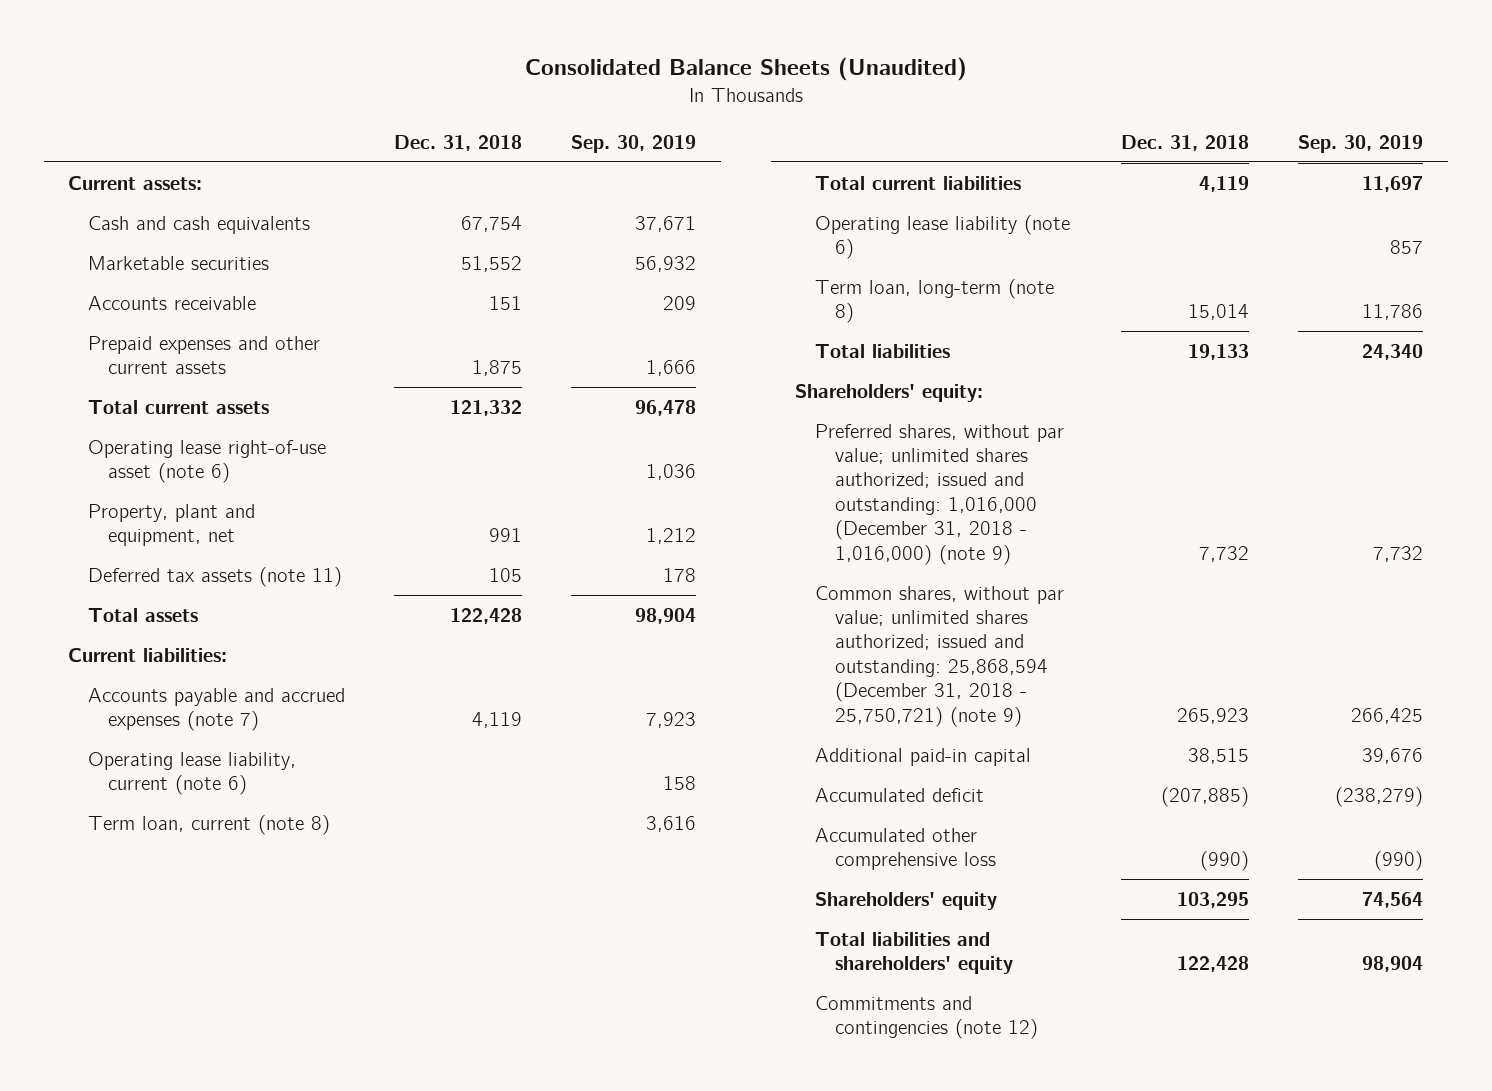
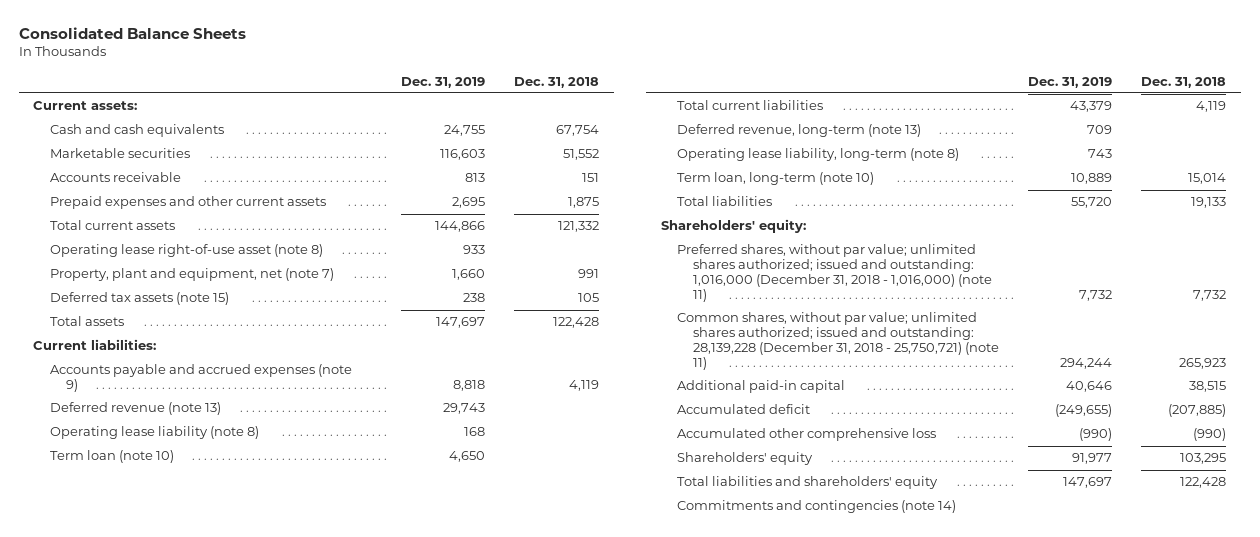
- Consolidated Balance Sheets (Unaudited)
+ Consolidated Balance Sheets
- | Dec. 31, 2018 | Sep. 30, 2019
+ | Dec. 31, 2019 | Dec. 31, 2018
- Operating lease right-of-use asset (note 6) | | 1,036
- Property, plant and equipment, net | 991 | 1,212
- Deferred tax assets (note 11) | 105 | 178
+ Operating lease right-of-use asset (note 8) | 933 |
+ Property, plant and equipment, net (note 7) | 1,660 | 991
+ Deferred tax assets (note 15) | 238 | 105
- Accounts payable and accrued expenses (note 7) | 4,119 | 7,923
- Operating lease liability, current (note 6) | | 158
- Term loan, current (note 8) | | 3,616
+ Accounts payable and accrued expenses (note 9) | 8,818 | 4,119
+ Deferred revenue (note 13) | 29,743 |
+ Operating lease liability (note 8) | 168 |
+ Term loan (note 10) | 4,650 |
- Operating lease liability (note 6) | | 857
- Term loan, long-term (note 8) | 15,014 | 11,786
+ Deferred revenue, long-term (note 13) | 709 |
+ Operating lease liability, long-term (note 8) | 743 |
+ Term loan, long-term (note 10) | 10,889 | 15,014
- Preferred shares, without par value; unlimited shares authorized; issued and outstanding: 1,016,000 (December 31, 2018 - 1,016,000) (note 9) | 7,732 | 7,732
- Common shares, without par value; unlimited shares authorized; issued and outstanding: 25,868,594 (December 31, 2018 - 25,750,721) (note 9) | 265,923 | 266,425
+ Preferred shares, without par value; unlimited shares authorized; issued and outstanding: 1,016,000 (December 31, 2018 - 1,016,000) (note 11) | 7,732 | 7,732
+ Common shares, without par value; unlimited shares authorized; issued and outstanding: 28,139,228 (December 31, 2018 - 25,750,721) (note 11) | 294,244 | 265,923
- Commitments and contingencies (note 12)
+ Commitments and contingencies (note 14)

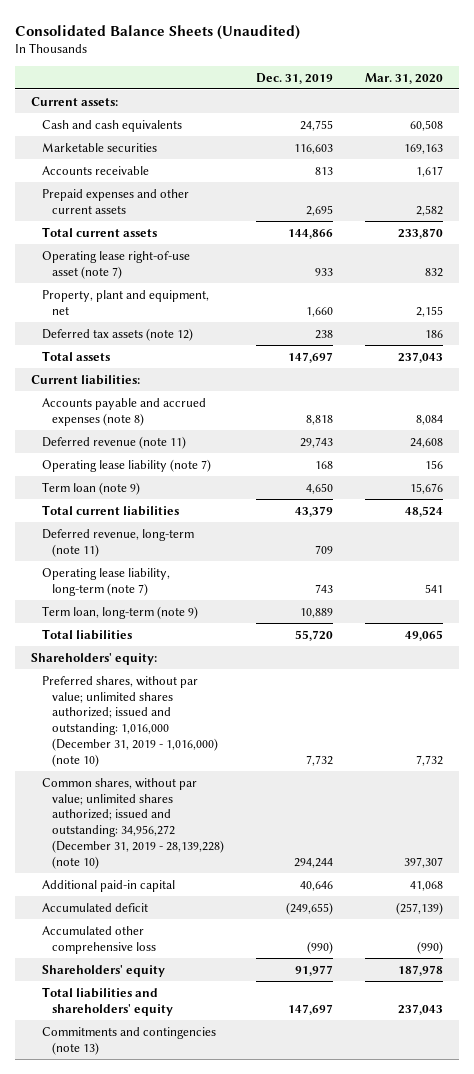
- Consolidated Balance Sheets
+ Consolidated Balance Sheets (Unaudited)
- | Dec. 31, 2019 | Dec. 31, 2018
+ | Dec. 31, 2019 | Mar. 31, 2020
- Operating lease right-of-use asset (note 8) | 933 |
- Property, plant and equipment, net (note 7) | 1,660 | 991
- Deferred tax assets (note 15) | 238 | 105
+ Operating lease right-of-use asset (note 7) | 933 | 832
+ Property, plant and equipment, net | 1,660 | 2,155
+ Deferred tax assets (note 12) | 238 | 186
- Accounts payable and accrued expenses (note 9) | 8,818 | 4,119
- Deferred revenue (note 13) | 29,743 |
- Operating lease liability (note 8) | 168 |
- Term loan (note 10) | 4,650 |
+ Accounts payable and accrued expenses (note 8) | 8,818 | 8,084
+ Deferred revenue (note 11) | 29,743 | 24,608
+ Operating lease liability (note 7) | 168 | 156
+ Term loan (note 9) | 4,650 | 15,676
- Deferred revenue, long-term (note 13) | 709 |
- Operating lease liability, long-term (note 8) | 743 |
- Term loan, long-term (note 10) | 10,889 | 15,014
+ Deferred revenue, long-term (note 11) | 709 |
+ Operating lease liability, long-term (note 7) | 743 | 541
+ Term loan, long-term (note 9) | 10,889 |
- Preferred shares, without par value; unlimited shares authorized; issued and outstanding: 1,016,000 (December 31, 2018 - 1,016,000) (note 11) | 7,732 | 7,732
- Common shares, without par value; unlimited shares authorized; issued and outstanding: 28,139,228 (December 31, 2018 - 25,750,721) (note 11) | 294,244 | 265,923
+ Preferred shares, without par value; unlimited shares authorized; issued and outstanding: 1,016,000 (December 31, 2019 - 1,016,000) (note 10) | 7,732 | 7,732
+ Common shares, without par value; unlimited shares authorized; issued and outstanding: 34,956,272 (December 31, 2019 - 28,139,228) (note 10) | 294,244 | 397,307
- Commitments and contingencies (note 14)
+ Commitments and contingencies (note 13)

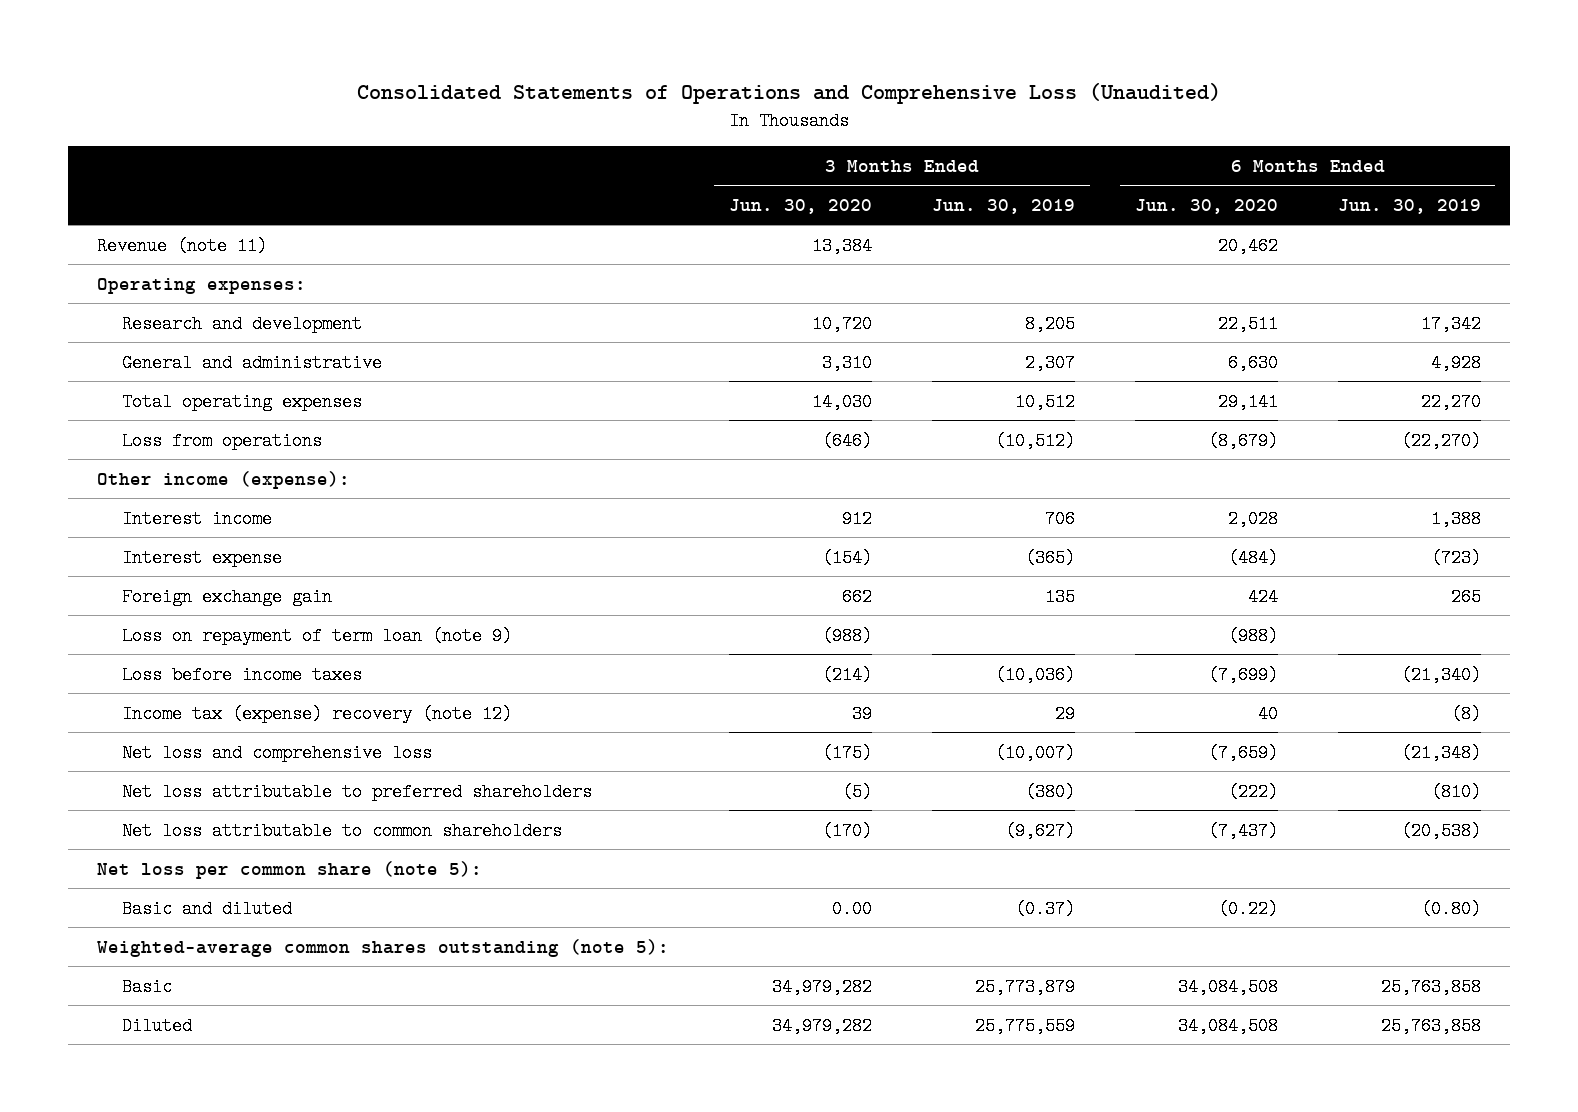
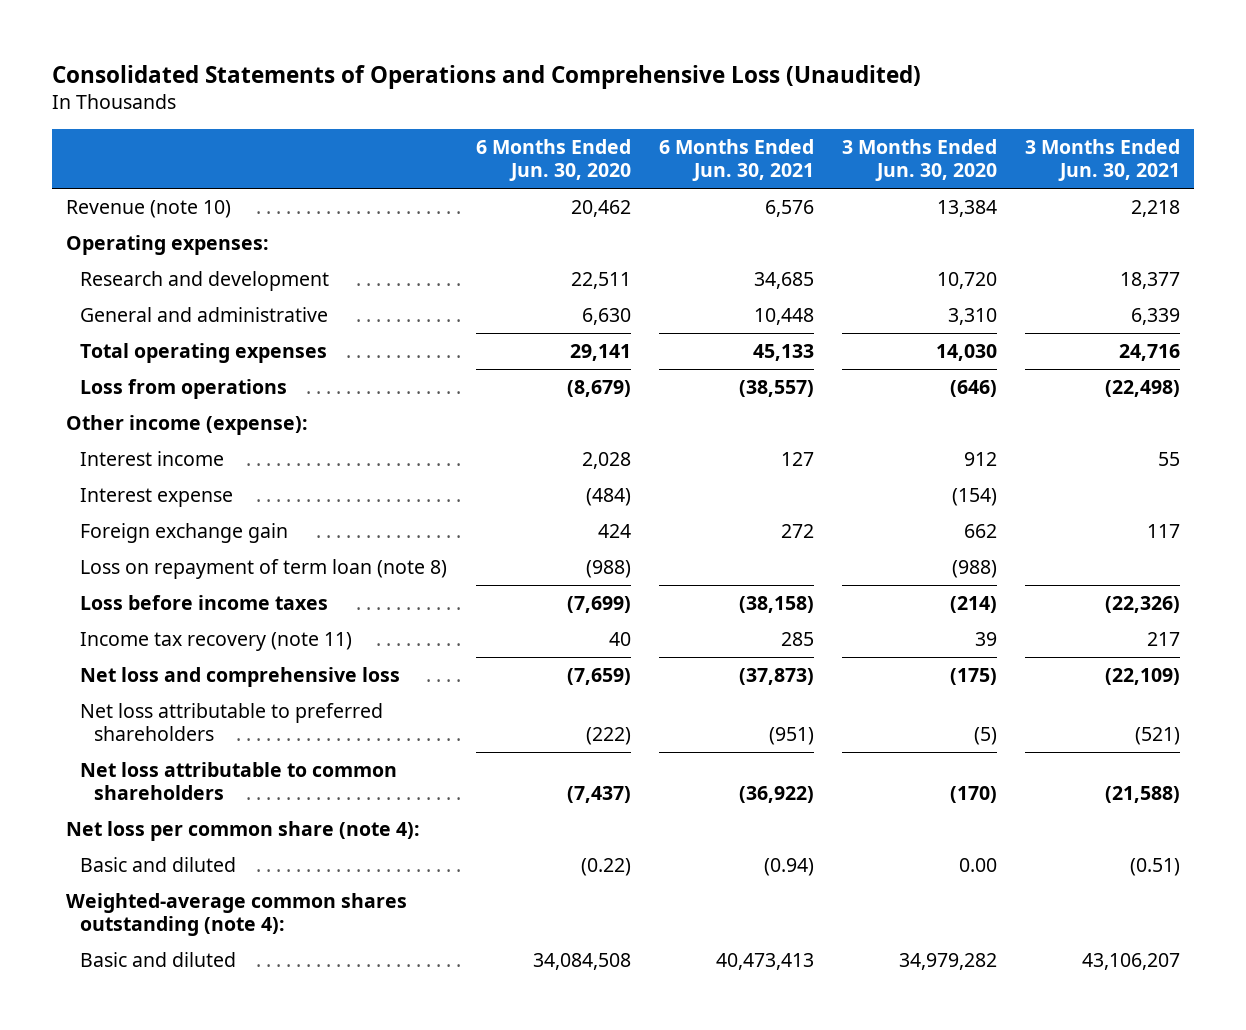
- | 3 Months Ended Jun. 30, 2020 | 3 Months Ended Jun. 30, 2019 | 6 Months Ended Jun. 30, 2020 | 6 Months Ended Jun. 30, 2019
+ | 6 Months Ended Jun. 30, 2020 | 6 Months Ended Jun. 30, 2021 | 3 Months Ended Jun. 30, 2020 | 3 Months Ended Jun. 30, 2021
- Revenue (note 11) | 13,384 | | 20,462 |
+ Revenue (note 10) | 20,462 | 6,576 | 13,384 | 2,218
- Loss on repayment of term loan (note 9) | (988) | | (988) |
+ Loss on repayment of term loan (note 8) | (988) | | (988) |
- Income tax (expense) recovery (note 12) | 39 | 29 | 40 | (8)
+ Income tax recovery (note 11) | 40 | 285 | 39 | 217
- Net loss per common share (note 5):
+ Net loss per common share (note 4):
- Weighted-average common shares outstanding (note 5):
- Basic | 34,979,282 | 25,773,879 | 34,084,508 | 25,763,858
- Diluted | 34,979,282 | 25,775,559 | 34,084,508 | 25,763,858
+ Weighted-average common shares outstanding (note 4):
+ Basic and diluted | 34,084,508 | 40,473,413 | 34,979,282 | 43,106,207

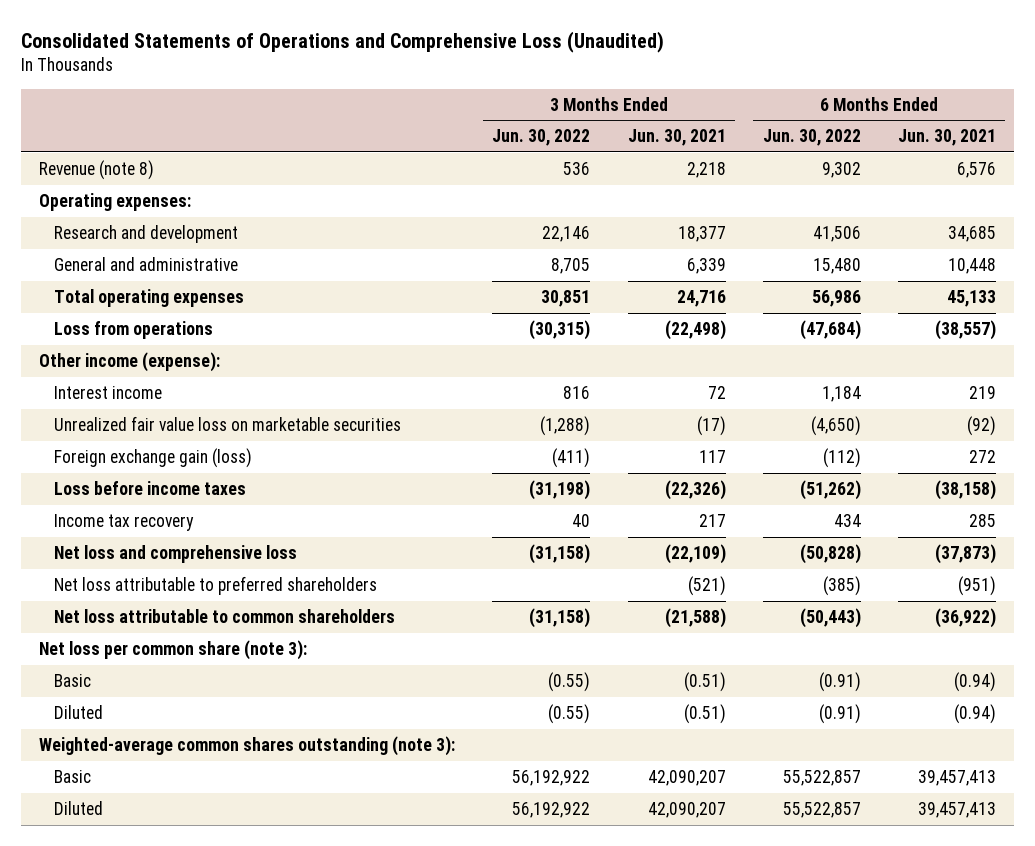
- | 6 Months Ended Jun. 30, 2020 | 6 Months Ended Jun. 30, 2021 | 3 Months Ended Jun. 30, 2020 | 3 Months Ended Jun. 30, 2021
+ | 3 Months Ended Jun. 30, 2022 | 3 Months Ended Jun. 30, 2021 | 6 Months Ended Jun. 30, 2022 | 6 Months Ended Jun. 30, 2021
- Revenue (note 10) | 20,462 | 6,576 | 13,384 | 2,218
+ Revenue (note 8) | 536 | 2,218 | 9,302 | 6,576
- Interest income | 2,028 | 127 | 912 | 55
- Interest expense | (484) | | (154) |
- Foreign exchange gain | 424 | 272 | 662 | 117
- Loss on repayment of term loan (note 8) | (988) | | (988) |
+ Interest income | 816 | 72 | 1,184 | 219
+ Unrealized fair value loss on marketable securities | (1,288) | (17) | (4,650) | (92)
+ Foreign exchange gain (loss) | (411) | 117 | (112) | 272
- Income tax recovery (note 11) | 40 | 285 | 39 | 217
+ Income tax recovery | 40 | 217 | 434 | 285
- Net loss per common share (note 4):
- Basic and diluted | (0.22) | (0.94) | 0.00 | (0.51)
- Weighted-average common shares outstanding (note 4):
- Basic and diluted | 34,084,508 | 40,473,413 | 34,979,282 | 43,106,207
+ Net loss per common share (note 3):
+ Basic | (0.55) | (0.51) | (0.91) | (0.94)
+ Diluted | (0.55) | (0.51) | (0.91) | (0.94)
+ Weighted-average common shares outstanding (note 3):
+ Basic | 56,192,922 | 42,090,207 | 55,522,857 | 39,457,413
+ Diluted | 56,192,922 | 42,090,207 | 55,522,857 | 39,457,413

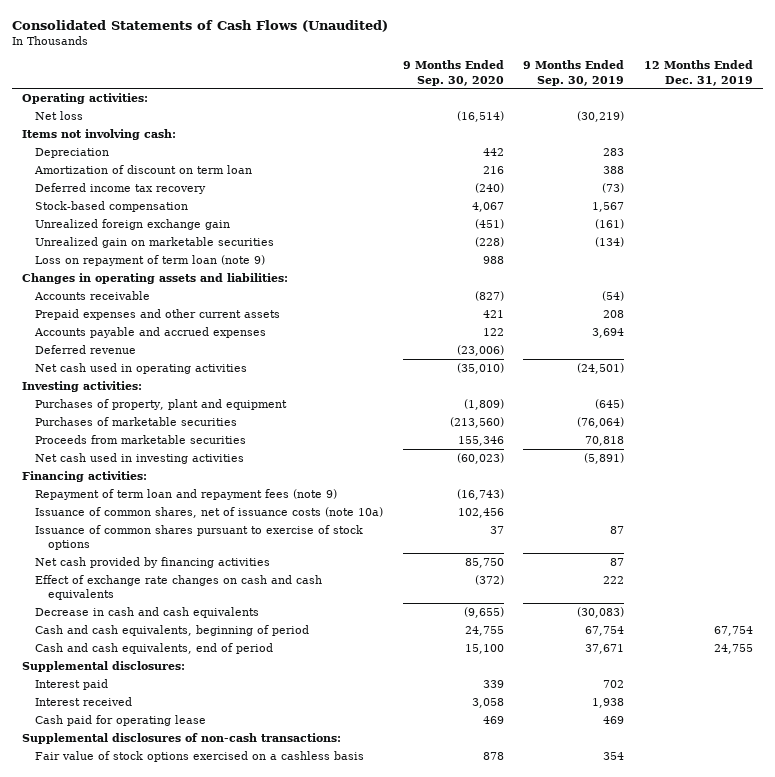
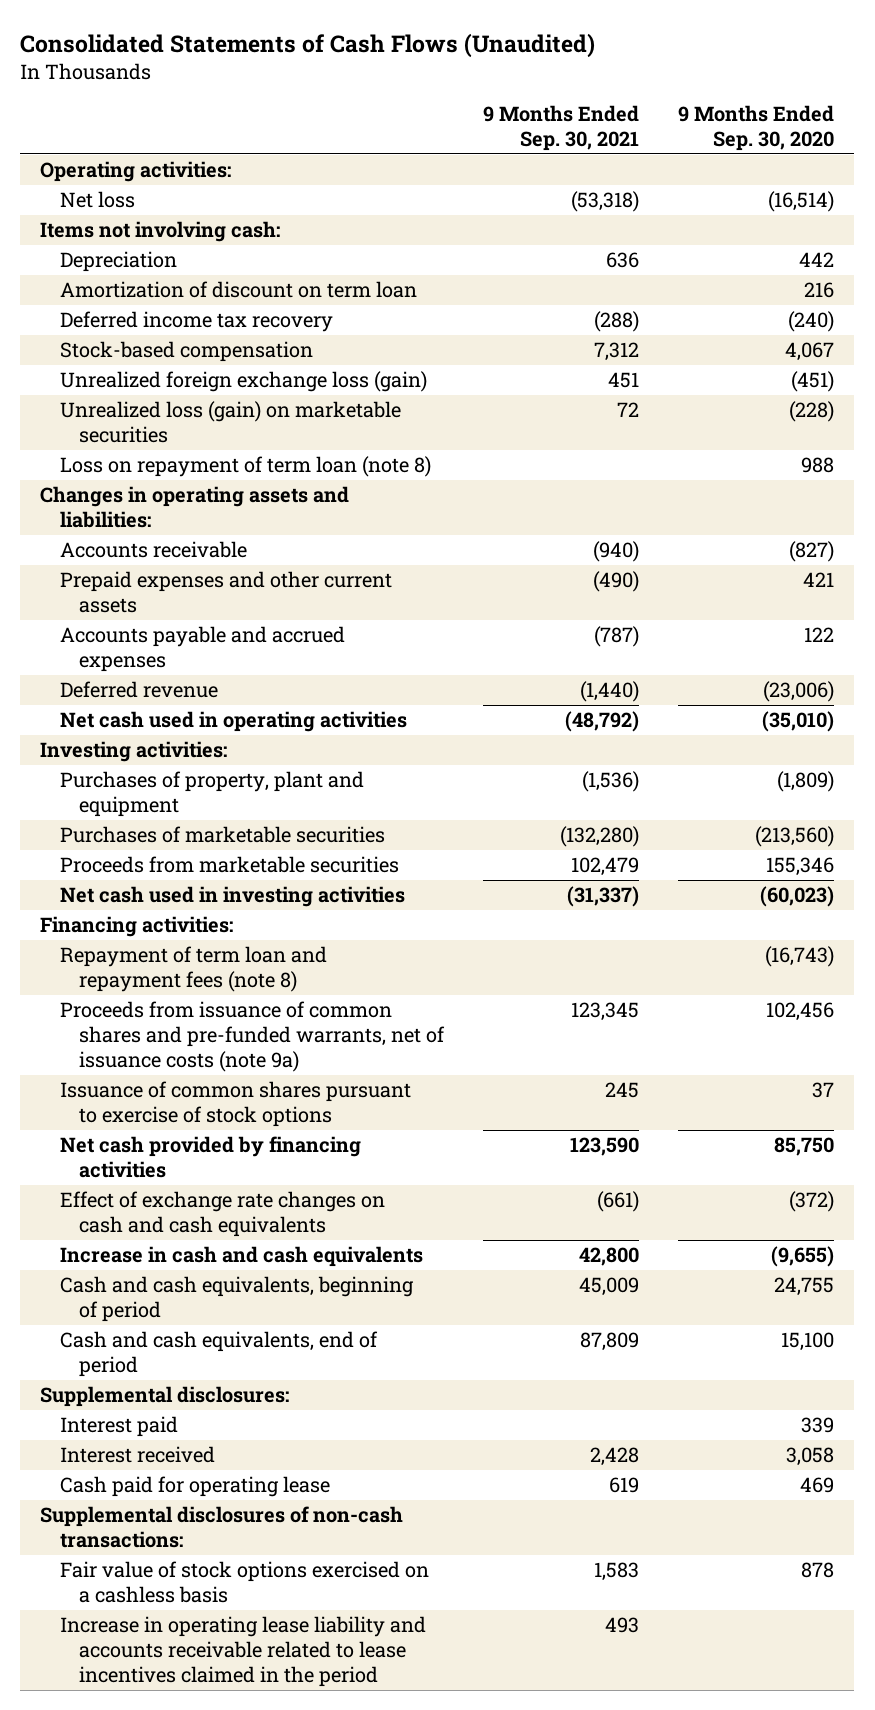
- | 9 Months Ended Sep. 30, 2020 | 9 Months Ended Sep. 30, 2019 | 12 Months Ended Dec. 31, 2019
+ | 9 Months Ended Sep. 30, 2021 | 9 Months Ended Sep. 30, 2020
- Unrealized foreign exchange gain | (451) | (161) |
- Unrealized gain on marketable securities | (228) | (134) |
- Loss on repayment of term loan (note 9) | 988 | |
+ Unrealized foreign exchange loss (gain) | 451 | (451)
+ Unrealized loss (gain) on marketable securities | 72 | (228)
+ Loss on repayment of term loan (note 8) | | 988
- Repayment of term loan and repayment fees (note 9) | (16,743) | |
- Issuance of common shares, net of issuance costs (note 10a) | 102,456 | |
+ Repayment of term loan and repayment fees (note 8) | | (16,743)
+ Proceeds from issuance of common shares and pre-funded warrants, net of issuance costs (note 9a) | 123,345 | 102,456
- Decrease in cash and cash equivalents | (9,655) | (30,083) |
+ Increase in cash and cash equivalents | 42,800 | (9,655)
+ Increase in operating lease liability and accounts receivable related to lease incentives claimed in the period | 493 |

